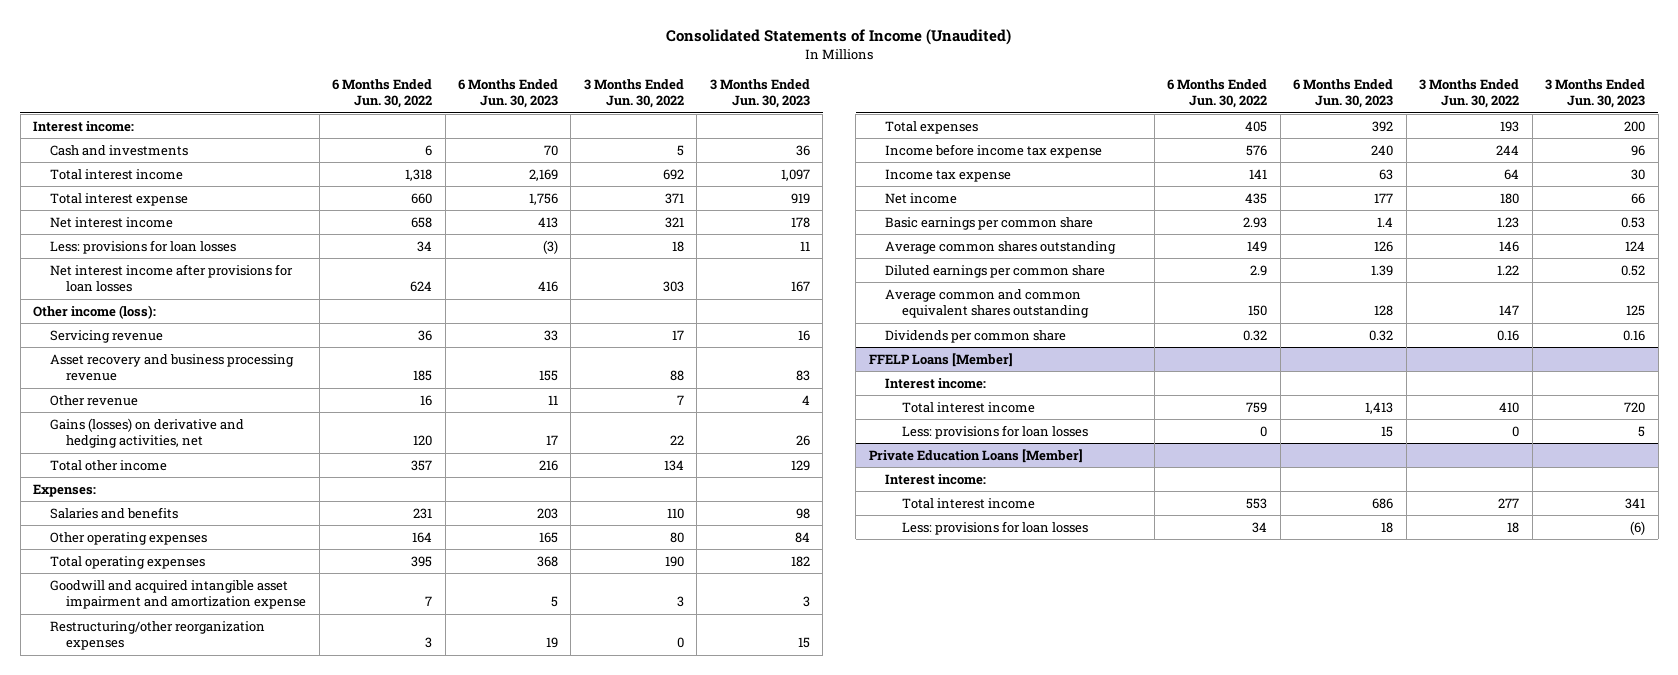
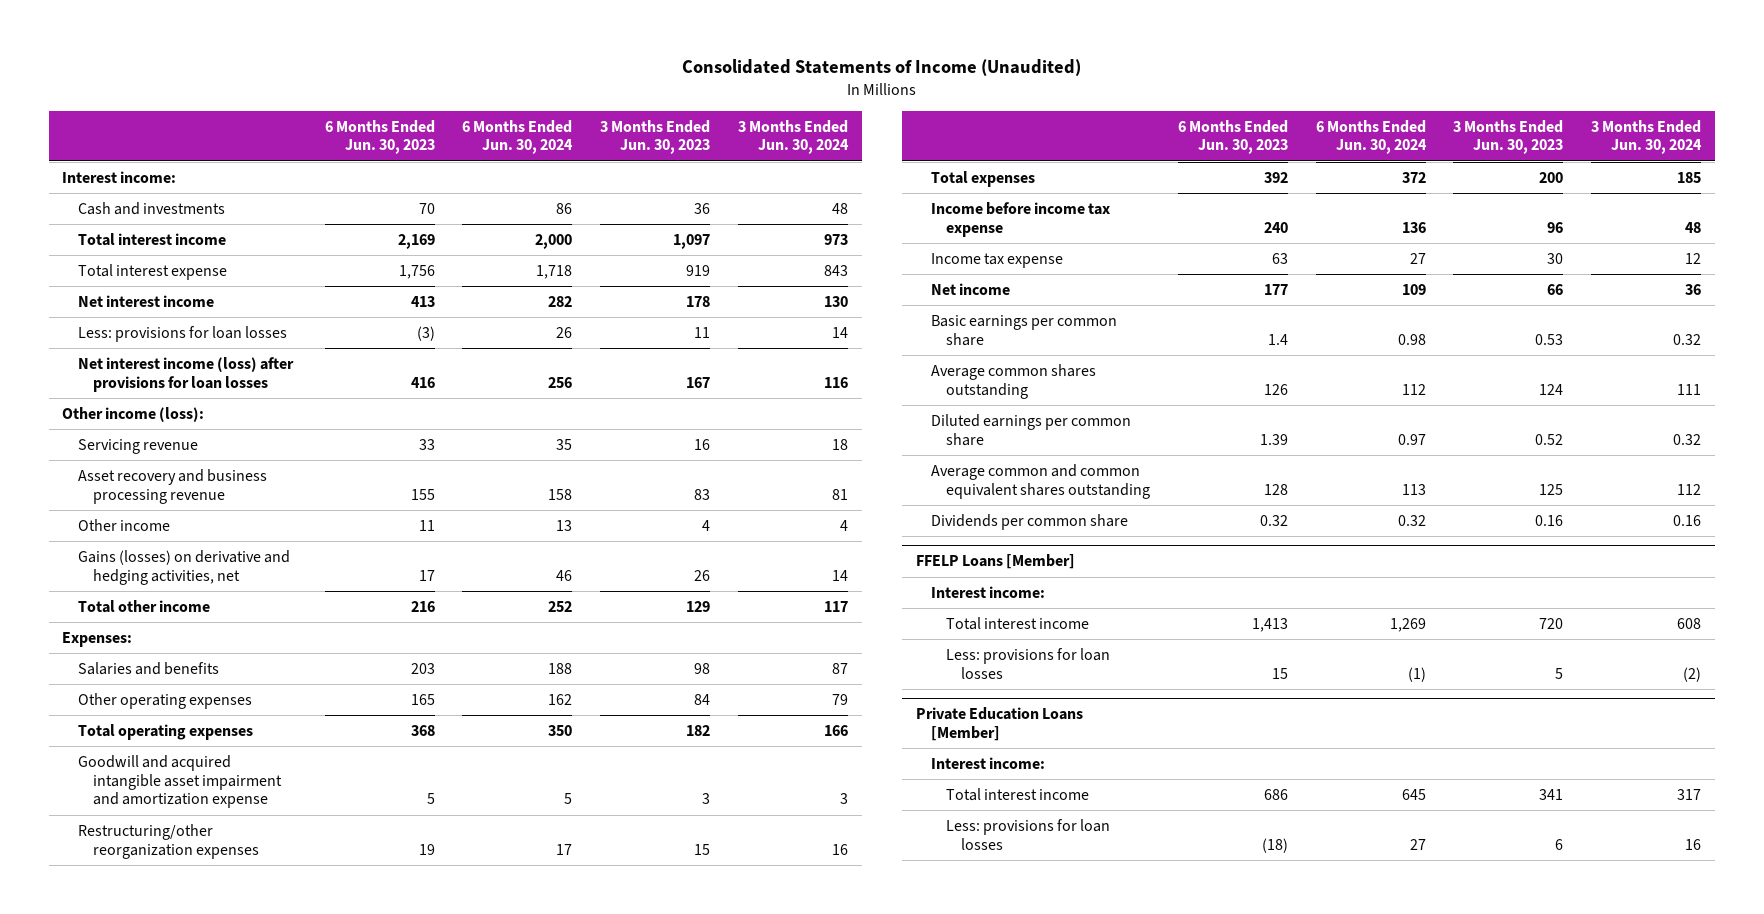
- | 6 Months Ended Jun. 30, 2022 | 6 Months Ended Jun. 30, 2023 | 3 Months Ended Jun. 30, 2022 | 3 Months Ended Jun. 30, 2023
+ | 6 Months Ended Jun. 30, 2023 | 6 Months Ended Jun. 30, 2024 | 3 Months Ended Jun. 30, 2023 | 3 Months Ended Jun. 30, 2024
- Net interest income after provisions for loan losses | 624 | 416 | 303 | 167
+ Net interest income (loss) after provisions for loan losses | 416 | 256 | 167 | 116
- Other revenue | 16 | 11 | 7 | 4
+ Other income | 11 | 13 | 4 | 4
@ Private Education Loans [Member]
- Less: provisions for loan losses | 34 | 18 | 18 | (6)
+ Less: provisions for loan losses | (18) | 27 | 6 | 16

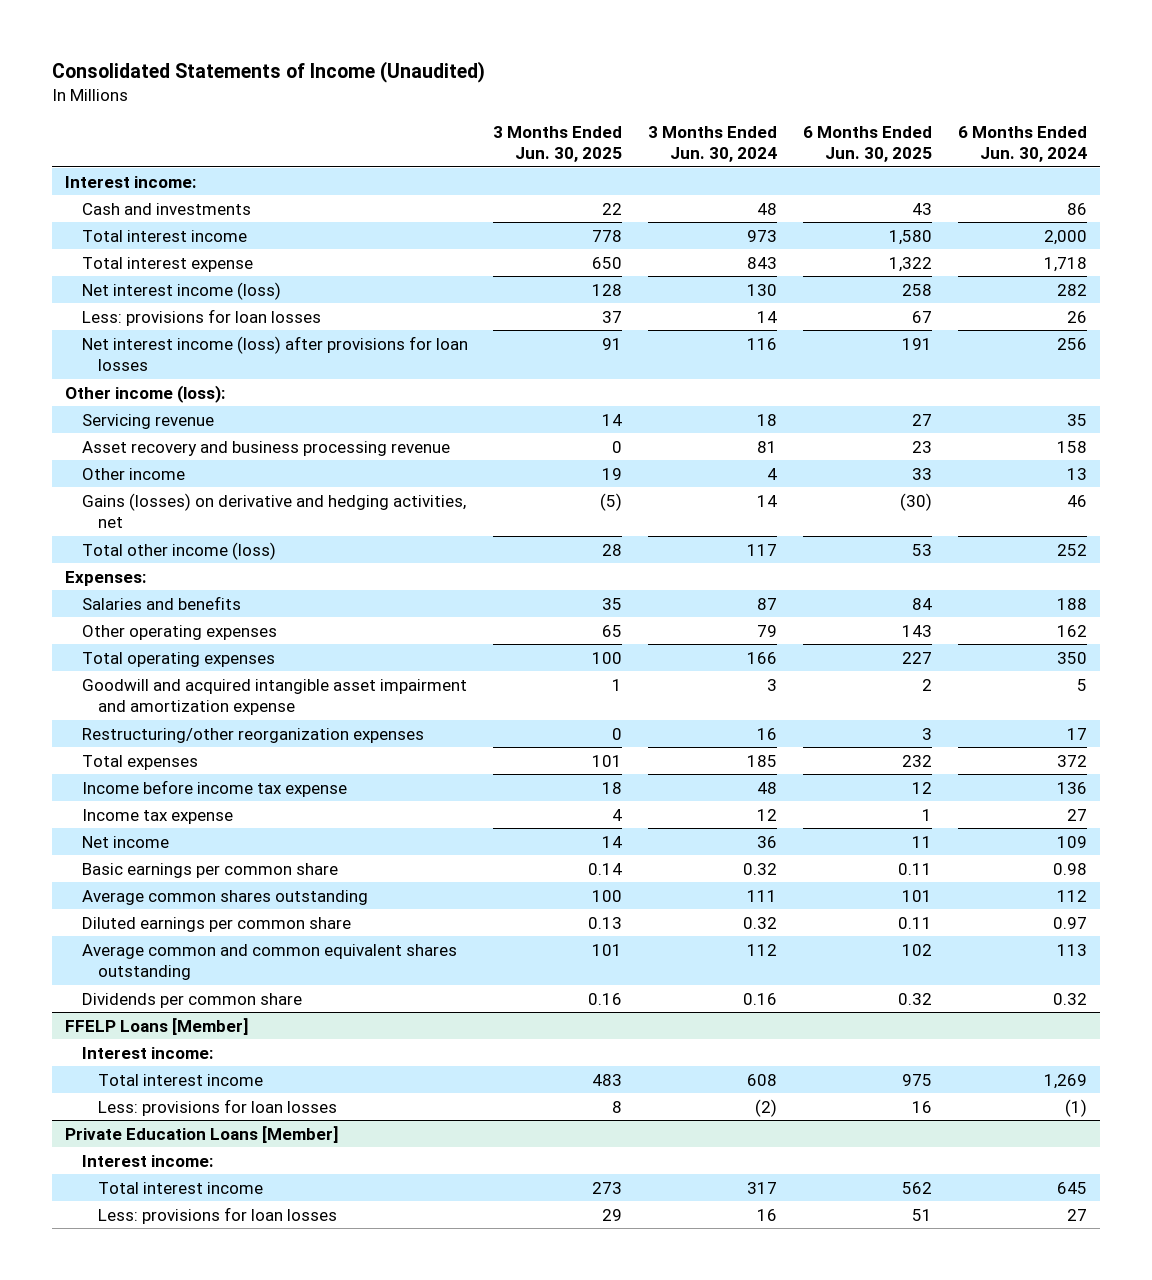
- | 6 Months Ended Jun. 30, 2023 | 6 Months Ended Jun. 30, 2024 | 3 Months Ended Jun. 30, 2023 | 3 Months Ended Jun. 30, 2024
+ | 3 Months Ended Jun. 30, 2025 | 3 Months Ended Jun. 30, 2024 | 6 Months Ended Jun. 30, 2025 | 6 Months Ended Jun. 30, 2024
- Net interest income | 413 | 282 | 178 | 130
+ Net interest income (loss) | 128 | 130 | 258 | 282
- Total other income | 216 | 252 | 129 | 117
+ Total other income (loss) | 28 | 117 | 53 | 252

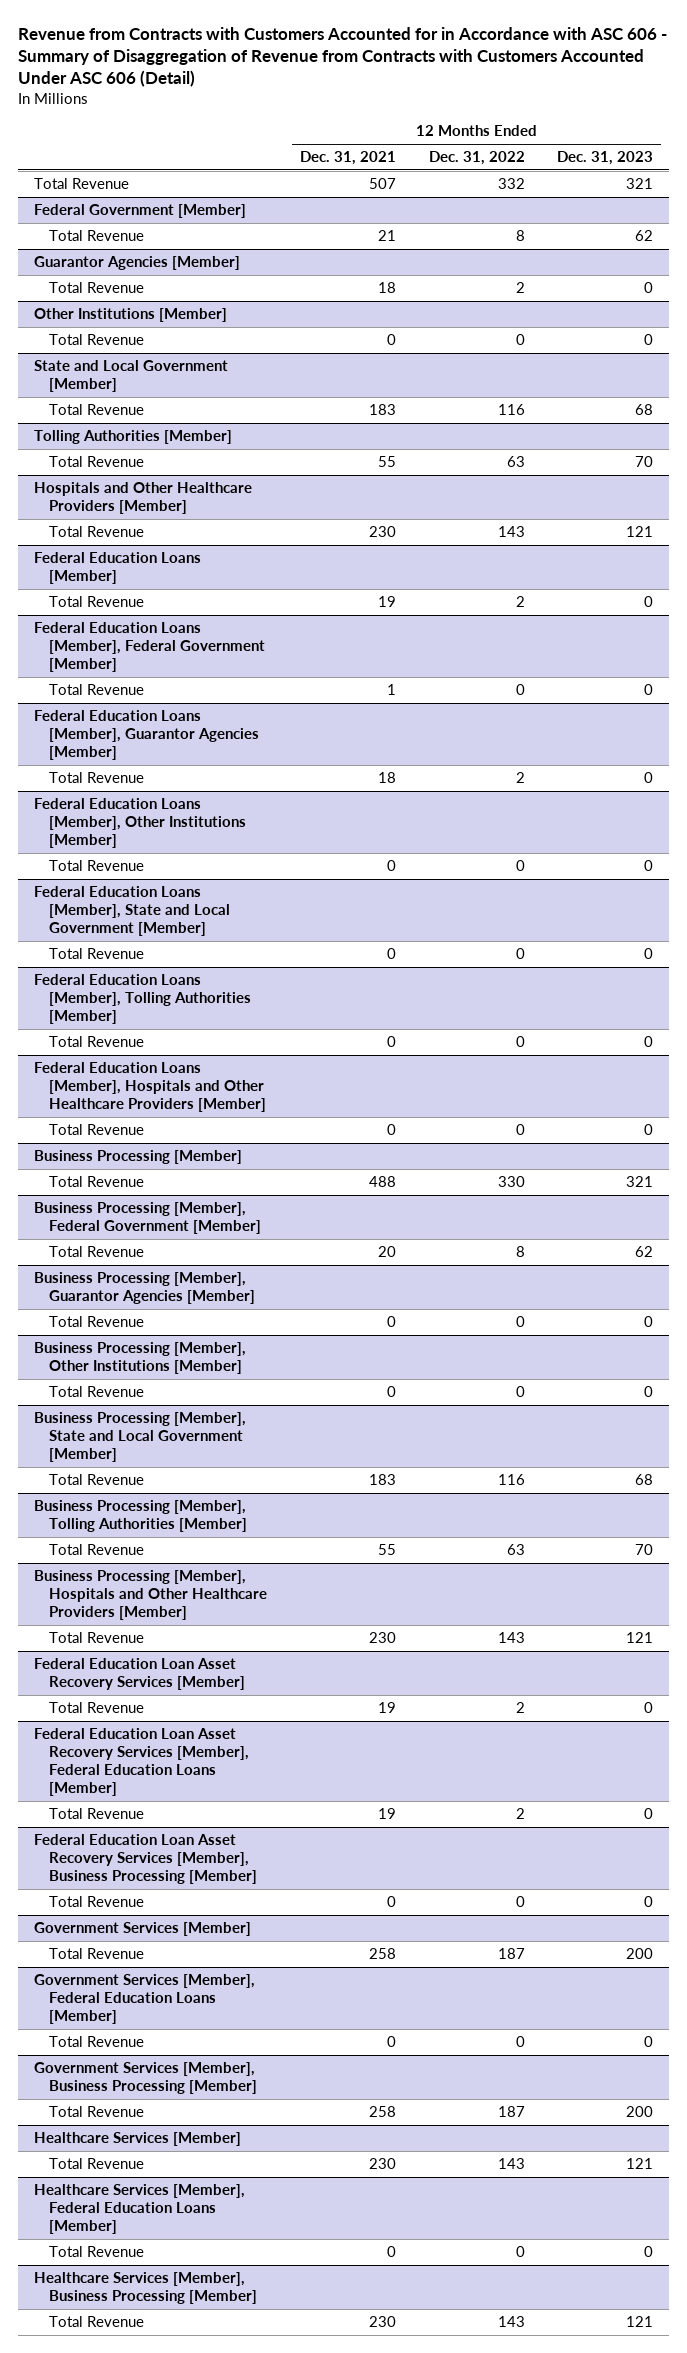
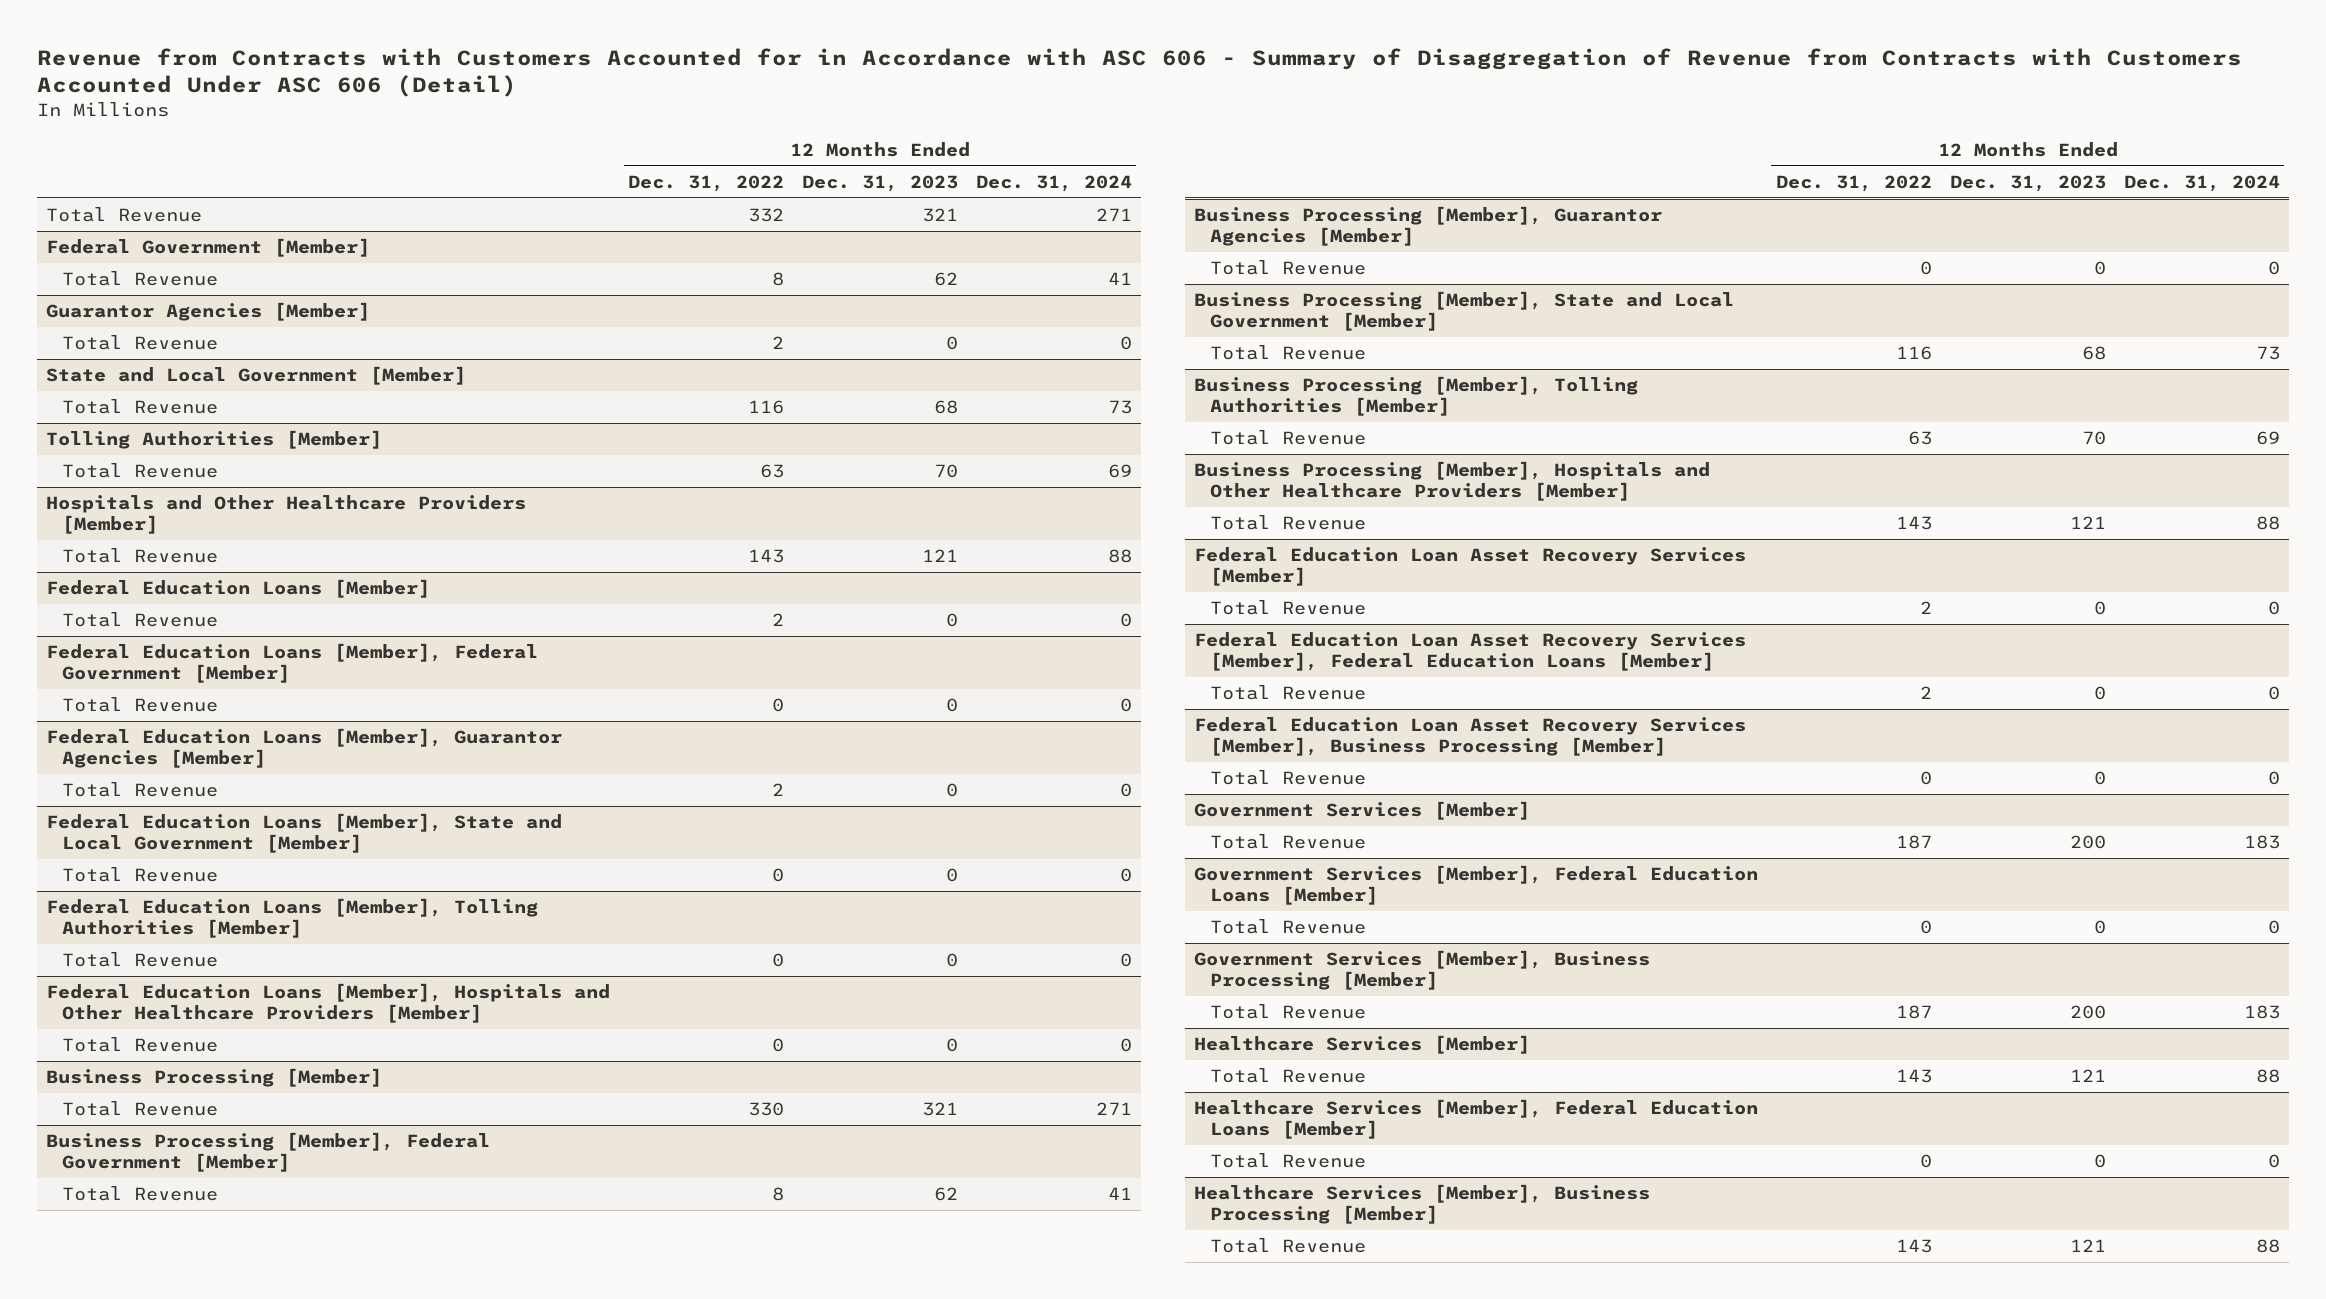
- | 12 Months Ended Dec. 31, 2021 | 12 Months Ended Dec. 31, 2022 | 12 Months Ended Dec. 31, 2023
+ | 12 Months Ended Dec. 31, 2022 | 12 Months Ended Dec. 31, 2023 | 12 Months Ended Dec. 31, 2024
- Other Institutions [Member]
- Total Revenue | 0 | 0 | 0
- Federal Education Loans [Member], Other Institutions [Member]
- Total Revenue | 0 | 0 | 0
- Business Processing [Member], Other Institutions [Member]
- Total Revenue | 0 | 0 | 0

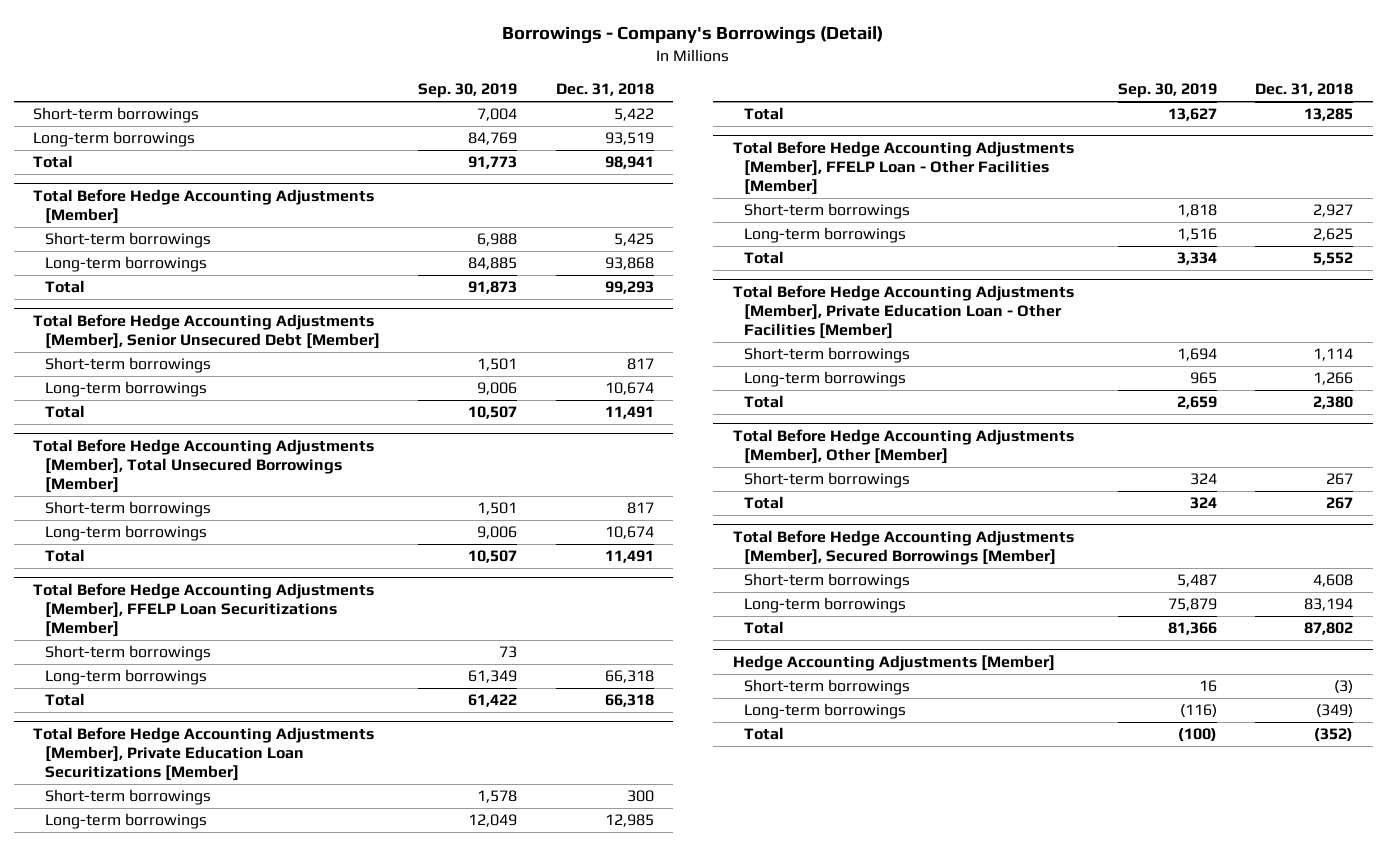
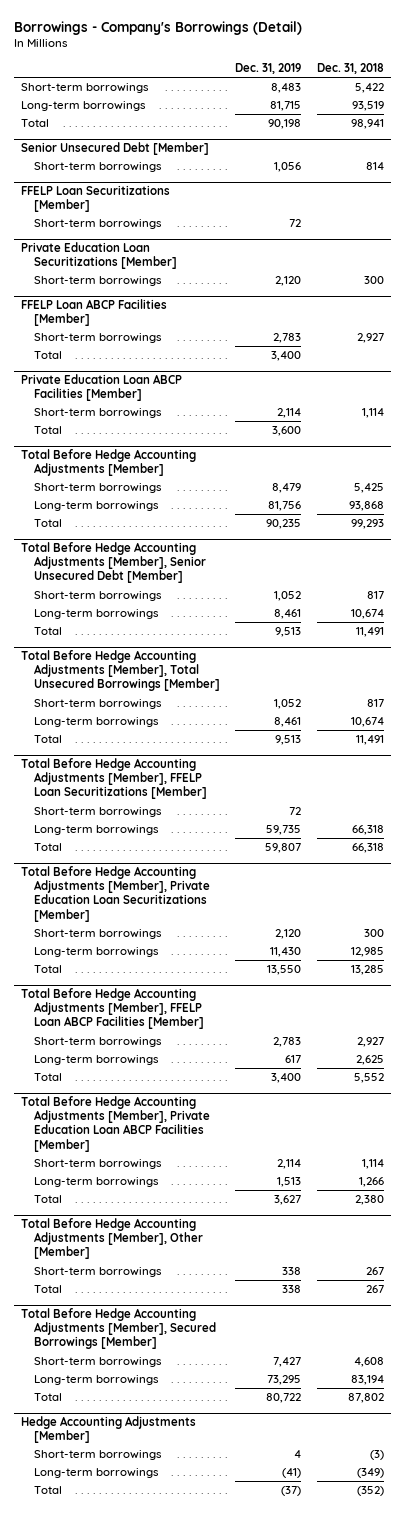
- | Sep. 30, 2019 | Dec. 31, 2018
+ | Dec. 31, 2019 | Dec. 31, 2018
+ Senior Unsecured Debt [Member]
+ Short-term borrowings | 1,056 | 814
+ FFELP Loan Securitizations [Member]
+ Short-term borrowings | 72 |
+ Private Education Loan Securitizations [Member]
+ Short-term borrowings | 2,120 | 300
+ FFELP Loan ABCP Facilities [Member]
+ Short-term borrowings | 2,783 | 2,927
+ Total | 3,400 |
+ Private Education Loan ABCP Facilities [Member]
+ Short-term borrowings | 2,114 | 1,114
+ Total | 3,600 |
- Total Before Hedge Accounting Adjustments [Member], FFELP Loan - Other Facilities [Member]
+ Total Before Hedge Accounting Adjustments [Member], FFELP Loan ABCP Facilities [Member]
- Total Before Hedge Accounting Adjustments [Member], Private Education Loan - Other Facilities [Member]
+ Total Before Hedge Accounting Adjustments [Member], Private Education Loan ABCP Facilities [Member]

